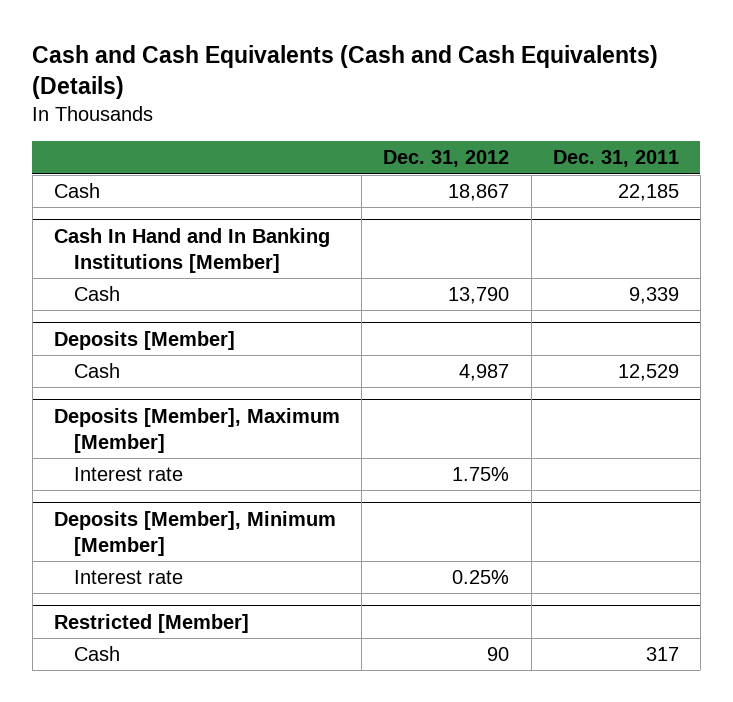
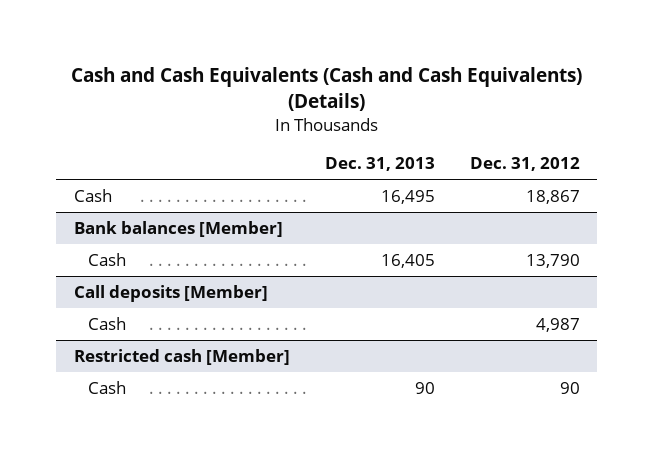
- | Dec. 31, 2012 | Dec. 31, 2011
+ | Dec. 31, 2013 | Dec. 31, 2012
- Cash In Hand and In Banking Institutions [Member]
+ Bank balances [Member]
- Deposits [Member]
+ Call deposits [Member]
- Deposits [Member], Maximum [Member]
- Interest rate | 1.75% |
- Deposits [Member], Minimum [Member]
- Interest rate | 0.25% |
- Restricted [Member]
+ Restricted cash [Member]

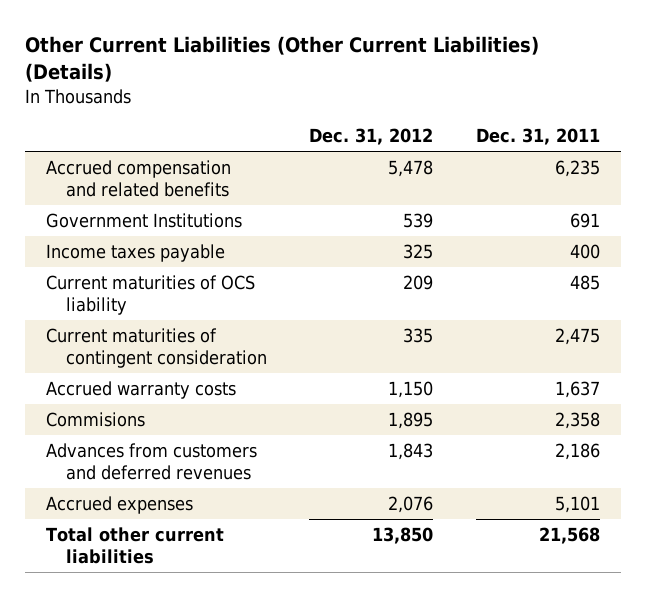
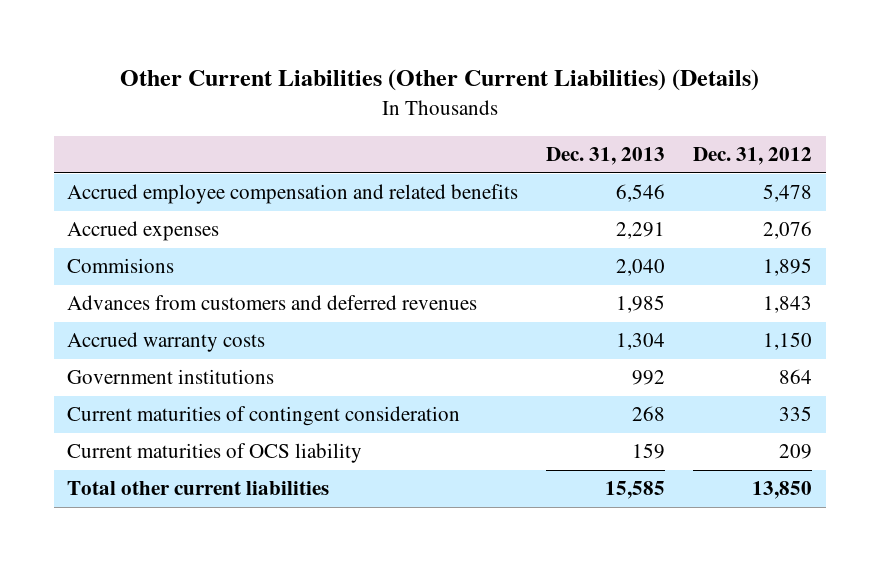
- | Dec. 31, 2012 | Dec. 31, 2011
+ | Dec. 31, 2013 | Dec. 31, 2012
- Accrued compensation and related benefits | 5,478 | 6,235
- Government Institutions | 539 | 691
- Income taxes payable | 325 | 400
+ Accrued employee compensation and related benefits | 6,546 | 5,478
moved up: Accrued expenses | 2,291 | 2,076
moved down: Accrued warranty costs | 1,304 | 1,150
+ Government institutions | 992 | 864
moved down: Current maturities of contingent consideration | 268 | 335
moved down: Current maturities of OCS liability | 159 | 209

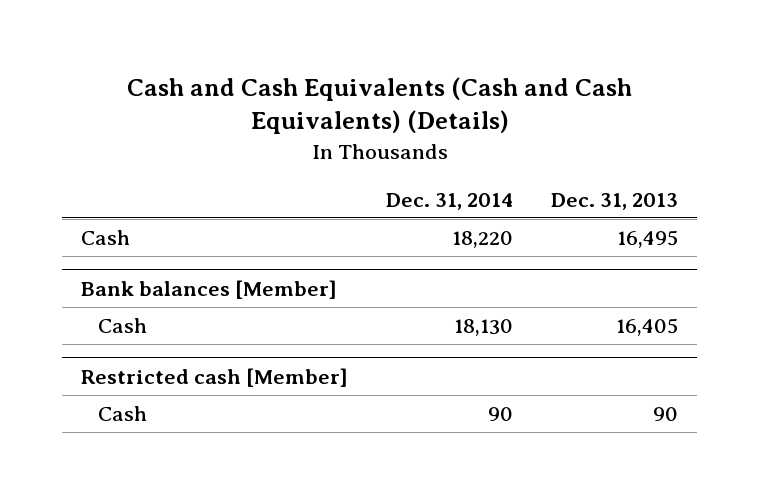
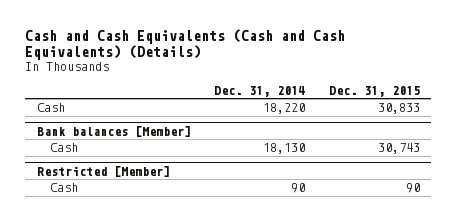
- | Dec. 31, 2014 | Dec. 31, 2013
+ | Dec. 31, 2014 | Dec. 31, 2015
- Restricted cash [Member]
+ Restricted [Member]

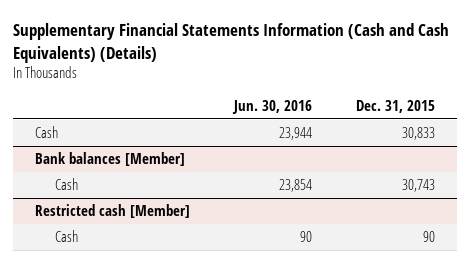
- Cash and Cash Equivalents (Cash and Cash Equivalents) (Details)
+ Supplementary Financial Statements Information (Cash and Cash Equivalents) (Details)
- | Dec. 31, 2014 | Dec. 31, 2015
+ | Jun. 30, 2016 | Dec. 31, 2015
- Restricted [Member]
+ Restricted cash [Member]

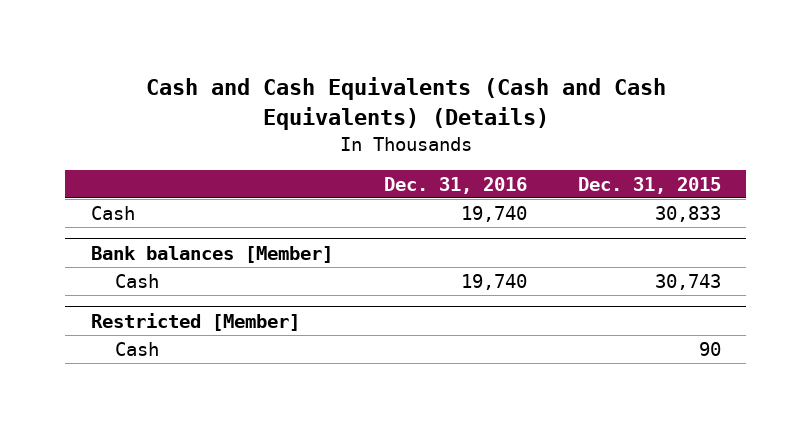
- Supplementary Financial Statements Information (Cash and Cash Equivalents) (Details)
+ Cash and Cash Equivalents (Cash and Cash Equivalents) (Details)
- | Jun. 30, 2016 | Dec. 31, 2015
+ | Dec. 31, 2016 | Dec. 31, 2015
- Restricted cash [Member]
+ Restricted [Member]

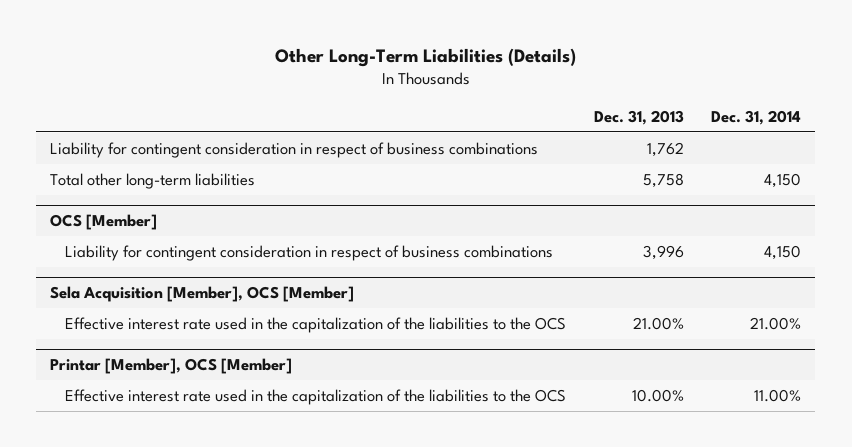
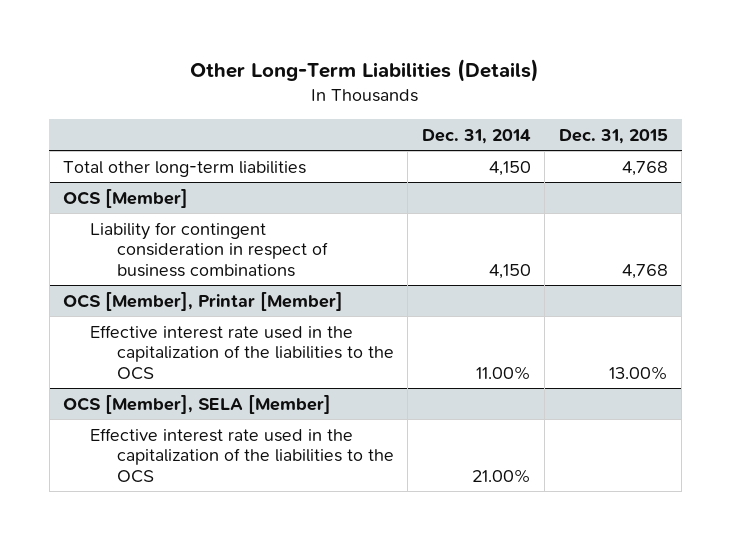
- | Dec. 31, 2013 | Dec. 31, 2014
+ | Dec. 31, 2014 | Dec. 31, 2015
- Liability for contingent consideration in respect of business combinations | 1,762 |
- Sela Acquisition [Member], OCS [Member]
- Effective interest rate used in the capitalization of the liabilities to the OCS | 21.00% | 21.00%
- Printar [Member], OCS [Member]
+ OCS [Member], Printar [Member]
+ OCS [Member], SELA [Member]
+ Effective interest rate used in the capitalization of the liabilities to the OCS | 21.00% |

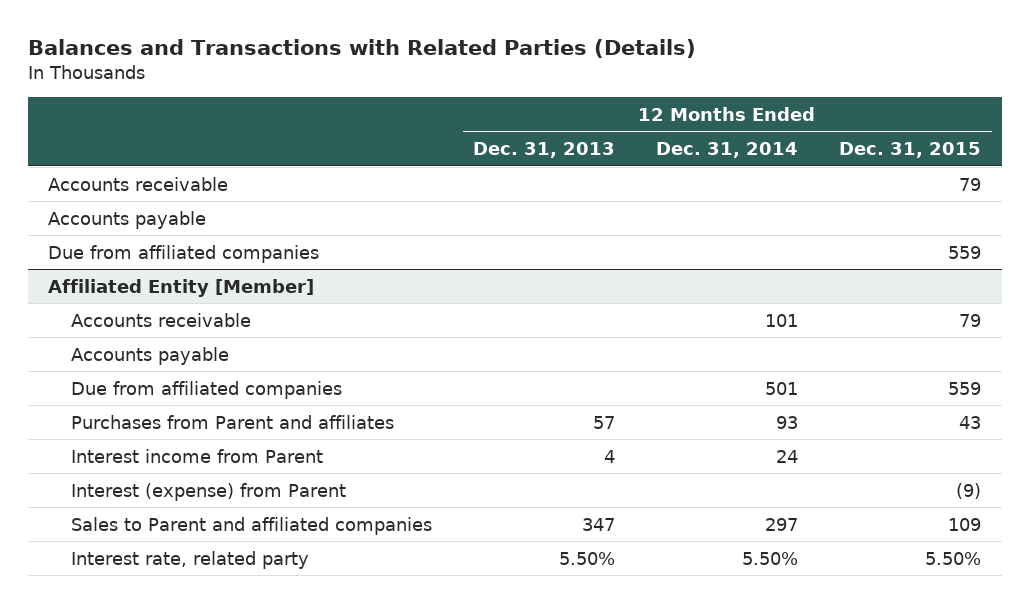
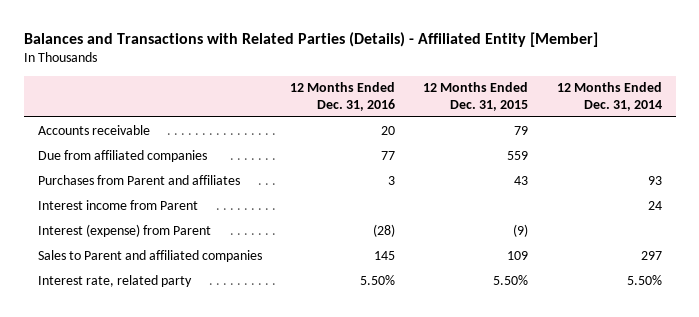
- Balances and Transactions with Related Parties (Details)
+ Balances and Transactions with Related Parties (Details) - Affiliated Entity [Member]
- | 12 Months Ended Dec. 31, 2013 | 12 Months Ended Dec. 31, 2014 | 12 Months Ended Dec. 31, 2015
+ | 12 Months Ended Dec. 31, 2016 | 12 Months Ended Dec. 31, 2015 | 12 Months Ended Dec. 31, 2014
- Accounts payable
- Affiliated Entity [Member]
- Accounts receivable | | 101 | 79
- Accounts payable
- Due from affiliated companies | | 501 | 559

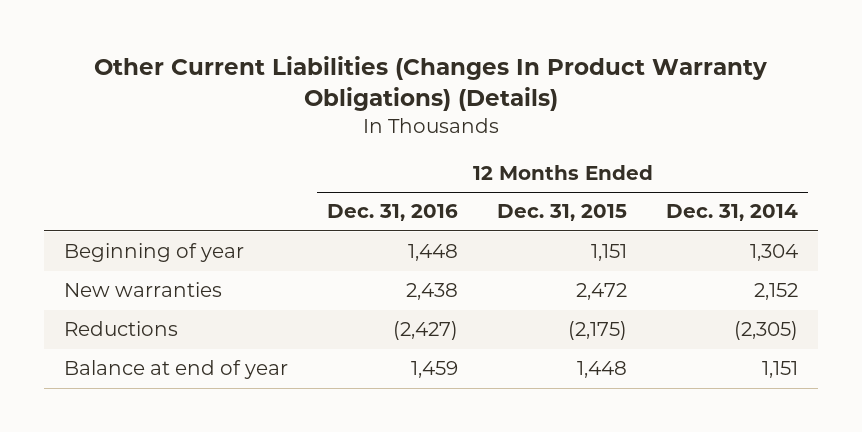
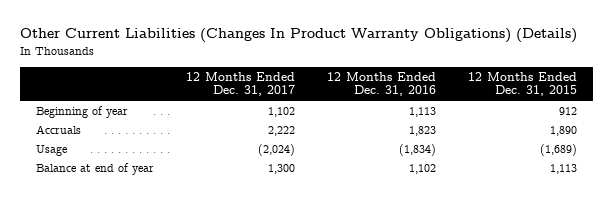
- | 12 Months Ended Dec. 31, 2016 | 12 Months Ended Dec. 31, 2015 | 12 Months Ended Dec. 31, 2014
+ | 12 Months Ended Dec. 31, 2017 | 12 Months Ended Dec. 31, 2016 | 12 Months Ended Dec. 31, 2015
- Beginning of year | 1,448 | 1,151 | 1,304
- New warranties | 2,438 | 2,472 | 2,152
- Reductions | (2,427) | (2,175) | (2,305)
- Balance at end of year | 1,459 | 1,448 | 1,151
+ Beginning of year | 1,102 | 1,113 | 912
+ Accruals | 2,222 | 1,823 | 1,890
+ Usage | (2,024) | (1,834) | (1,689)
+ Balance at end of year | 1,300 | 1,102 | 1,113

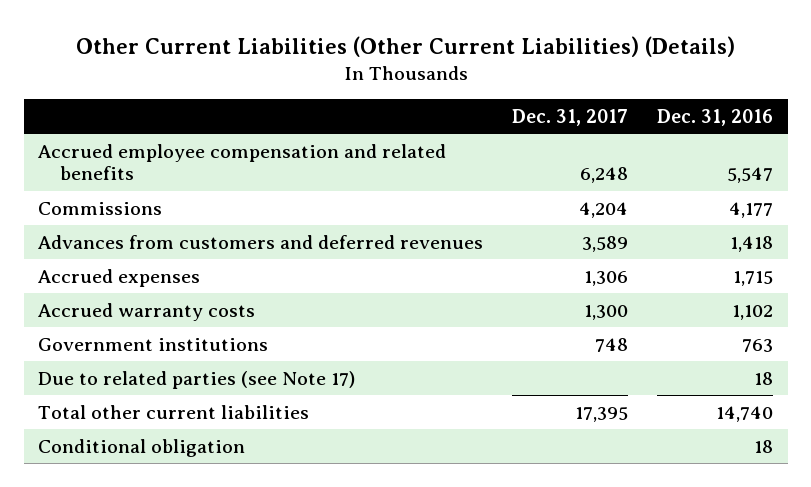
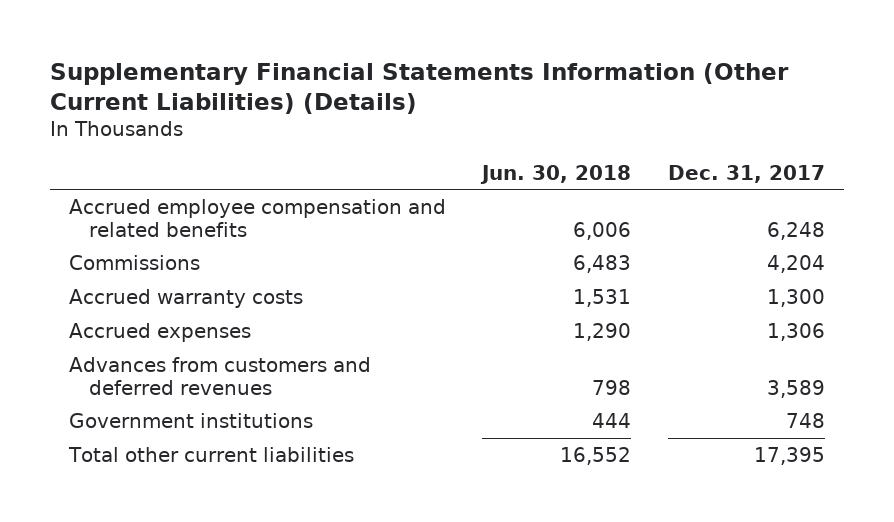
- Other Current Liabilities (Other Current Liabilities) (Details)
+ Supplementary Financial Statements Information (Other Current Liabilities) (Details)
- | Dec. 31, 2017 | Dec. 31, 2016
+ | Jun. 30, 2018 | Dec. 31, 2017
moved down: Accrued expenses | 1,290 | 1,306
moved down: Advances from customers and deferred revenues | 798 | 3,589
- Due to related parties (see Note 17) | | 18
- Conditional obligation | | 18

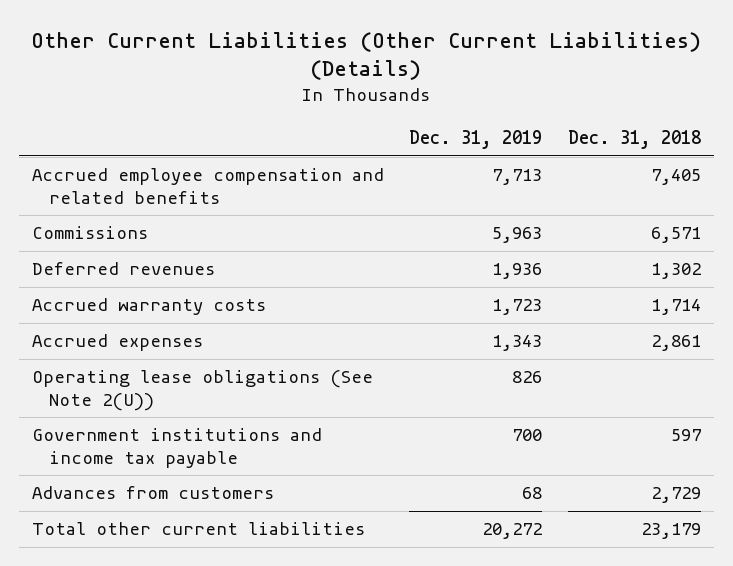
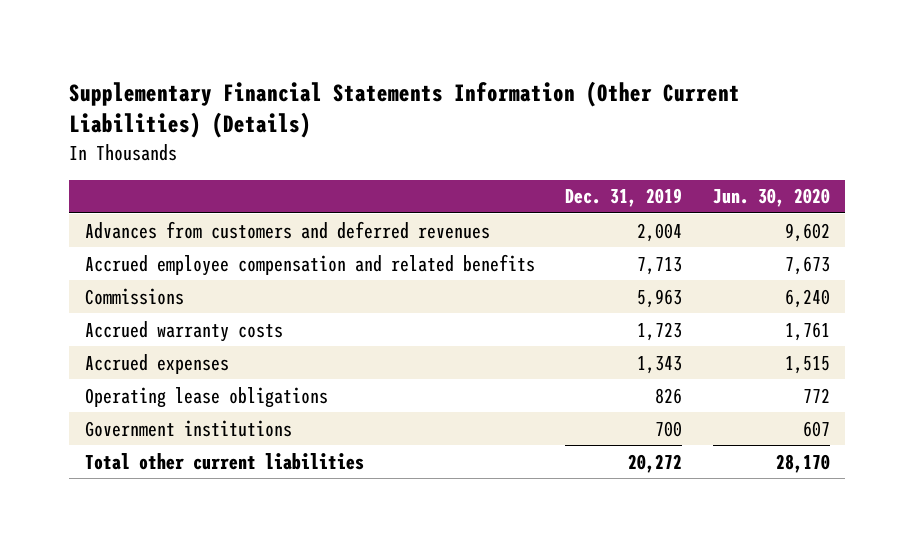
- Other Current Liabilities (Other Current Liabilities) (Details)
+ Supplementary Financial Statements Information (Other Current Liabilities) (Details)
- | Dec. 31, 2019 | Dec. 31, 2018
+ | Dec. 31, 2019 | Jun. 30, 2020
+ Advances from customers and deferred revenues | 2,004 | 9,602
- Deferred revenues | 1,936 | 1,302
- Operating lease obligations (See Note 2(U)) | 826 |
- Government institutions and income tax payable | 700 | 597
- Advances from customers | 68 | 2,729
+ Operating lease obligations | 826 | 772
+ Government institutions | 700 | 607

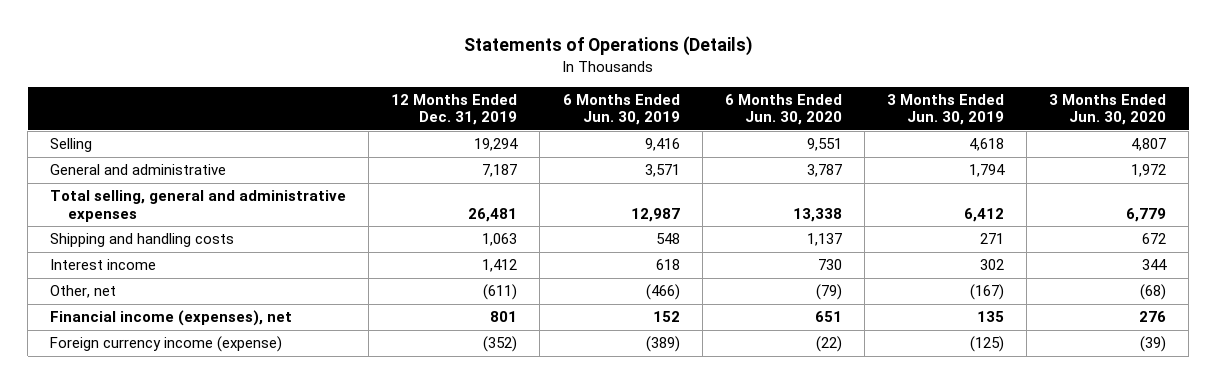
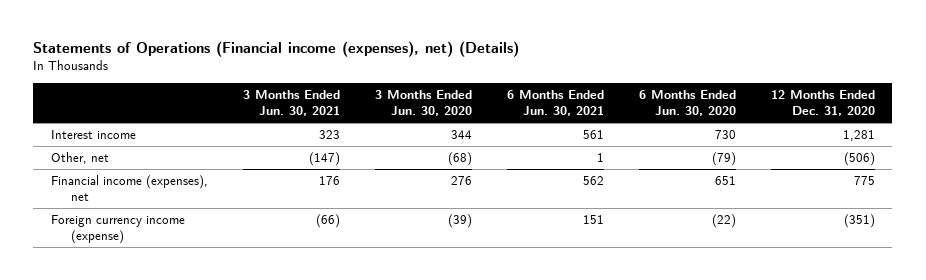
- Statements of Operations (Details)
+ Statements of Operations (Financial income (expenses), net) (Details)
- | 12 Months Ended Dec. 31, 2019 | 6 Months Ended Jun. 30, 2019 | 6 Months Ended Jun. 30, 2020 | 3 Months Ended Jun. 30, 2019 | 3 Months Ended Jun. 30, 2020
+ | 3 Months Ended Jun. 30, 2021 | 3 Months Ended Jun. 30, 2020 | 6 Months Ended Jun. 30, 2021 | 6 Months Ended Jun. 30, 2020 | 12 Months Ended Dec. 31, 2020
- Selling | 19,294 | 9,416 | 9,551 | 4,618 | 4,807
- General and administrative | 7,187 | 3,571 | 3,787 | 1,794 | 1,972
- Total selling, general and administrative expenses | 26,481 | 12,987 | 13,338 | 6,412 | 6,779
- Shipping and handling costs | 1,063 | 548 | 1,137 | 271 | 672

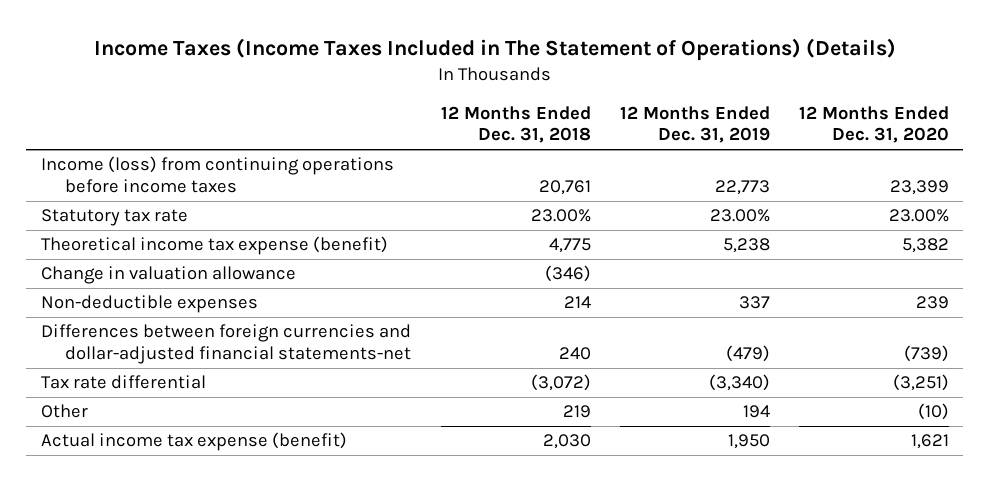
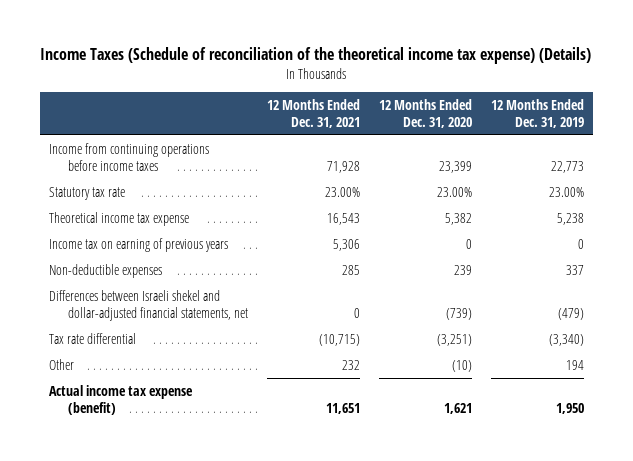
- Income Taxes (Income Taxes Included in The Statement of Operations) (Details)
+ Income Taxes (Schedule of reconciliation of the theoretical income tax expense) (Details)
- | 12 Months Ended Dec. 31, 2018 | 12 Months Ended Dec. 31, 2019 | 12 Months Ended Dec. 31, 2020
+ | 12 Months Ended Dec. 31, 2021 | 12 Months Ended Dec. 31, 2020 | 12 Months Ended Dec. 31, 2019
- Income (loss) from continuing operations before income taxes | 20,761 | 22,773 | 23,399
+ Income from continuing operations before income taxes | 71,928 | 23,399 | 22,773
- Theoretical income tax expense (benefit) | 4,775 | 5,238 | 5,382
- Change in valuation allowance | (346) | |
+ Theoretical income tax expense | 16,543 | 5,382 | 5,238
+ Income tax on earning of previous years | 5,306 | 0 | 0
- Differences between foreign currencies and dollar-adjusted financial statements-net | 240 | (479) | (739)
+ Differences between Israeli shekel and dollar-adjusted financial statements, net | 0 | (739) | (479)

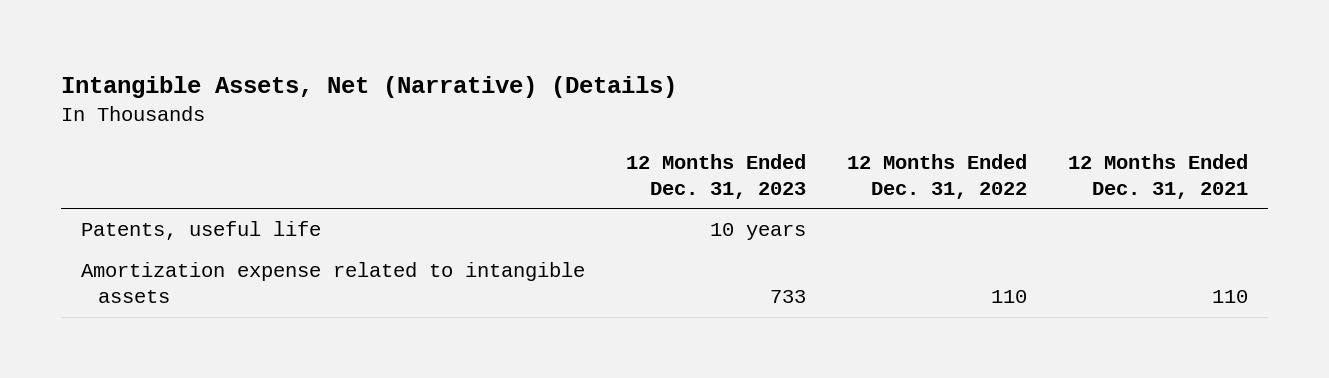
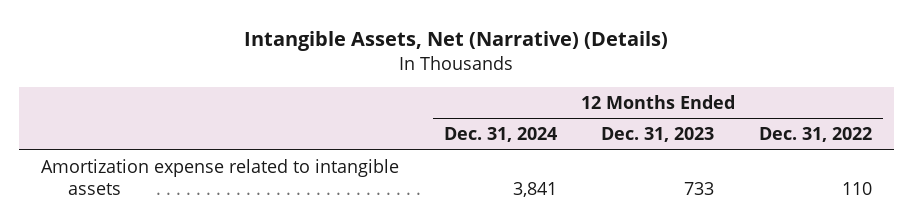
- | 12 Months Ended Dec. 31, 2023 | 12 Months Ended Dec. 31, 2022 | 12 Months Ended Dec. 31, 2021
+ | 12 Months Ended Dec. 31, 2024 | 12 Months Ended Dec. 31, 2023 | 12 Months Ended Dec. 31, 2022
- Patents, useful life | 10 years | |

